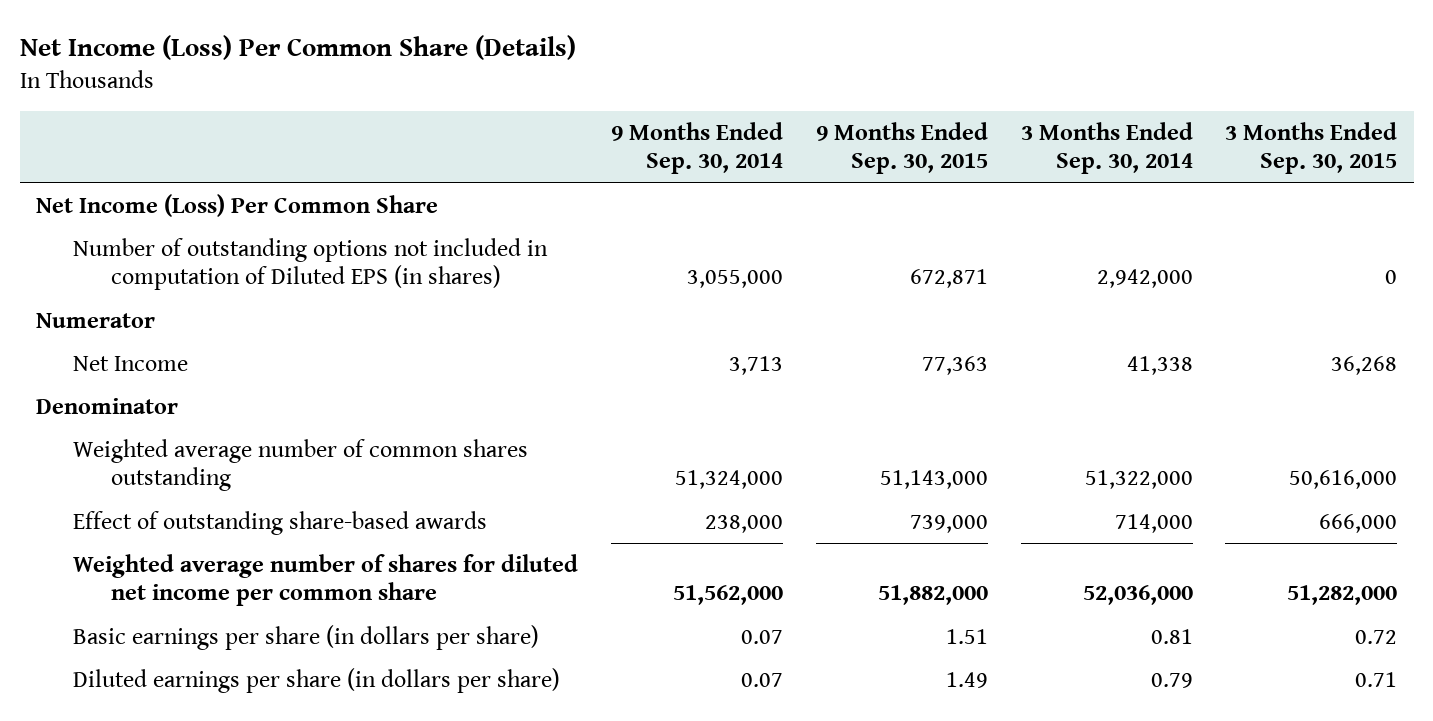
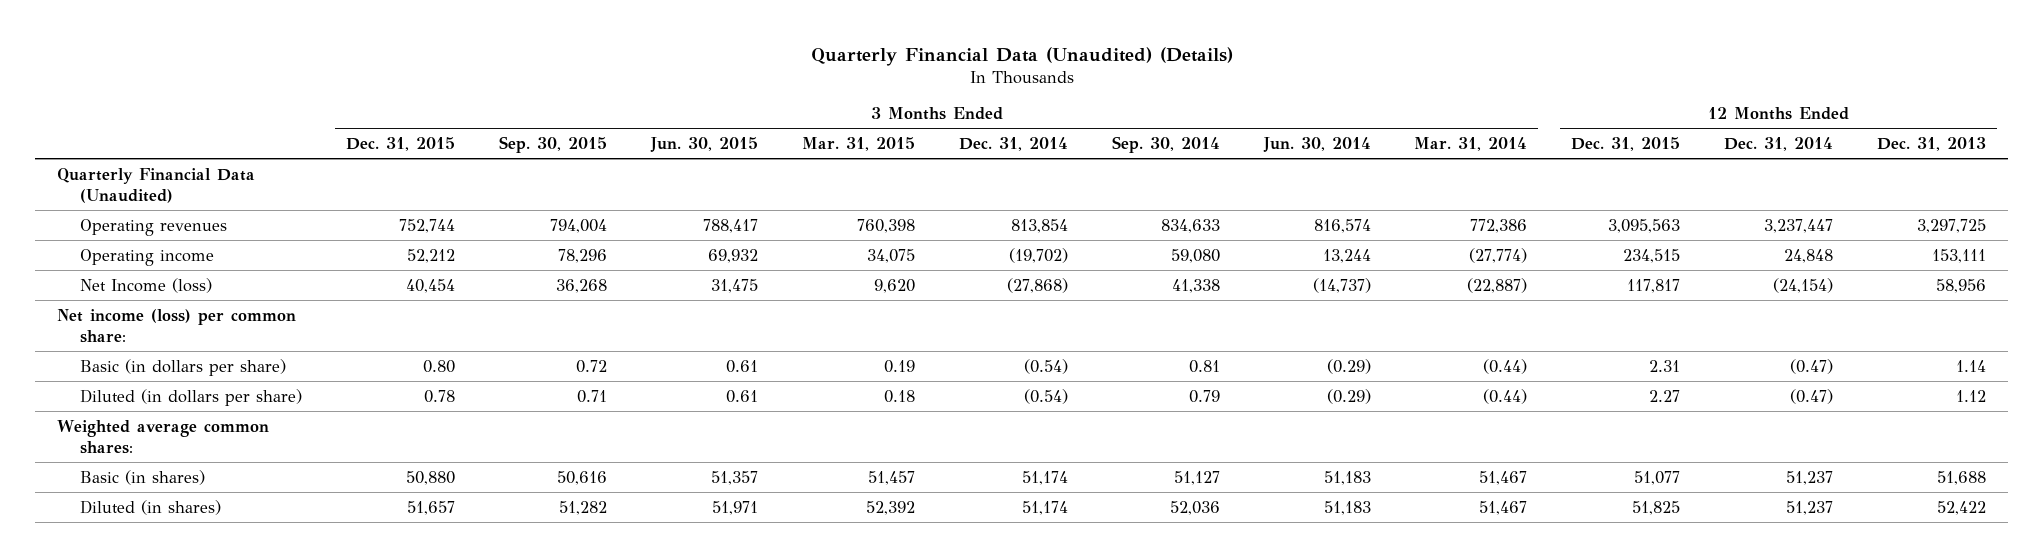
- Net Income (Loss) Per Common Share (Details)
+ Quarterly Financial Data (Unaudited) (Details)
- | 9 Months Ended Sep. 30, 2014 | 9 Months Ended Sep. 30, 2015 | 3 Months Ended Sep. 30, 2014 | 3 Months Ended Sep. 30, 2015
+ | 3 Months Ended Dec. 31, 2015 | 3 Months Ended Sep. 30, 2015 | 3 Months Ended Jun. 30, 2015 | 3 Months Ended Mar. 31, 2015 | 3 Months Ended Dec. 31, 2014 | 3 Months Ended Sep. 30, 2014 | 3 Months Ended Jun. 30, 2014 | 3 Months Ended Mar. 31, 2014 | 12 Months Ended Dec. 31, 2015 | 12 Months Ended Dec. 31, 2014 | 12 Months Ended Dec. 31, 2013
- Net Income (Loss) Per Common Share
- Number of outstanding options not included in computation of Diluted EPS (in shares) | 3,055,000 | 672,871 | 2,942,000 | 0
- Numerator
- Net Income | 3,713 | 77,363 | 41,338 | 36,268
- Denominator
- Weighted average number of common shares outstanding | 51,324,000 | 51,143,000 | 51,322,000 | 50,616,000
- Effect of outstanding share-based awards | 238,000 | 739,000 | 714,000 | 666,000
- Weighted average number of shares for diluted net income per common share | 51,562,000 | 51,882,000 | 52,036,000 | 51,282,000
- Basic earnings per share (in dollars per share) | 0.07 | 1.51 | 0.81 | 0.72
- Diluted earnings per share (in dollars per share) | 0.07 | 1.49 | 0.79 | 0.71
+ Quarterly Financial Data (Unaudited)
+ Operating revenues | 752,744 | 794,004 | 788,417 | 760,398 | 813,854 | 834,633 | 816,574 | 772,386 | 3,095,563 | 3,237,447 | 3,297,725
+ Operating income | 52,212 | 78,296 | 69,932 | 34,075 | (19,702) | 59,080 | 13,244 | (27,774) | 234,515 | 24,848 | 153,111
+ Net Income (loss) | 40,454 | 36,268 | 31,475 | 9,620 | (27,868) | 41,338 | (14,737) | (22,887) | 117,817 | (24,154) | 58,956
+ Net income (loss) per common share:
+ Basic (in dollars per share) | 0.80 | 0.72 | 0.61 | 0.19 | (0.54) | 0.81 | (0.29) | (0.44) | 2.31 | (0.47) | 1.14
+ Diluted (in dollars per share) | 0.78 | 0.71 | 0.61 | 0.18 | (0.54) | 0.79 | (0.29) | (0.44) | 2.27 | (0.47) | 1.12
+ Weighted average common shares:
+ Basic (in shares) | 50,880 | 50,616 | 51,357 | 51,457 | 51,174 | 51,127 | 51,183 | 51,467 | 51,077 | 51,237 | 51,688
+ Diluted (in shares) | 51,657 | 51,282 | 51,971 | 52,392 | 51,174 | 52,036 | 51,183 | 51,467 | 51,825 | 51,237 | 52,422

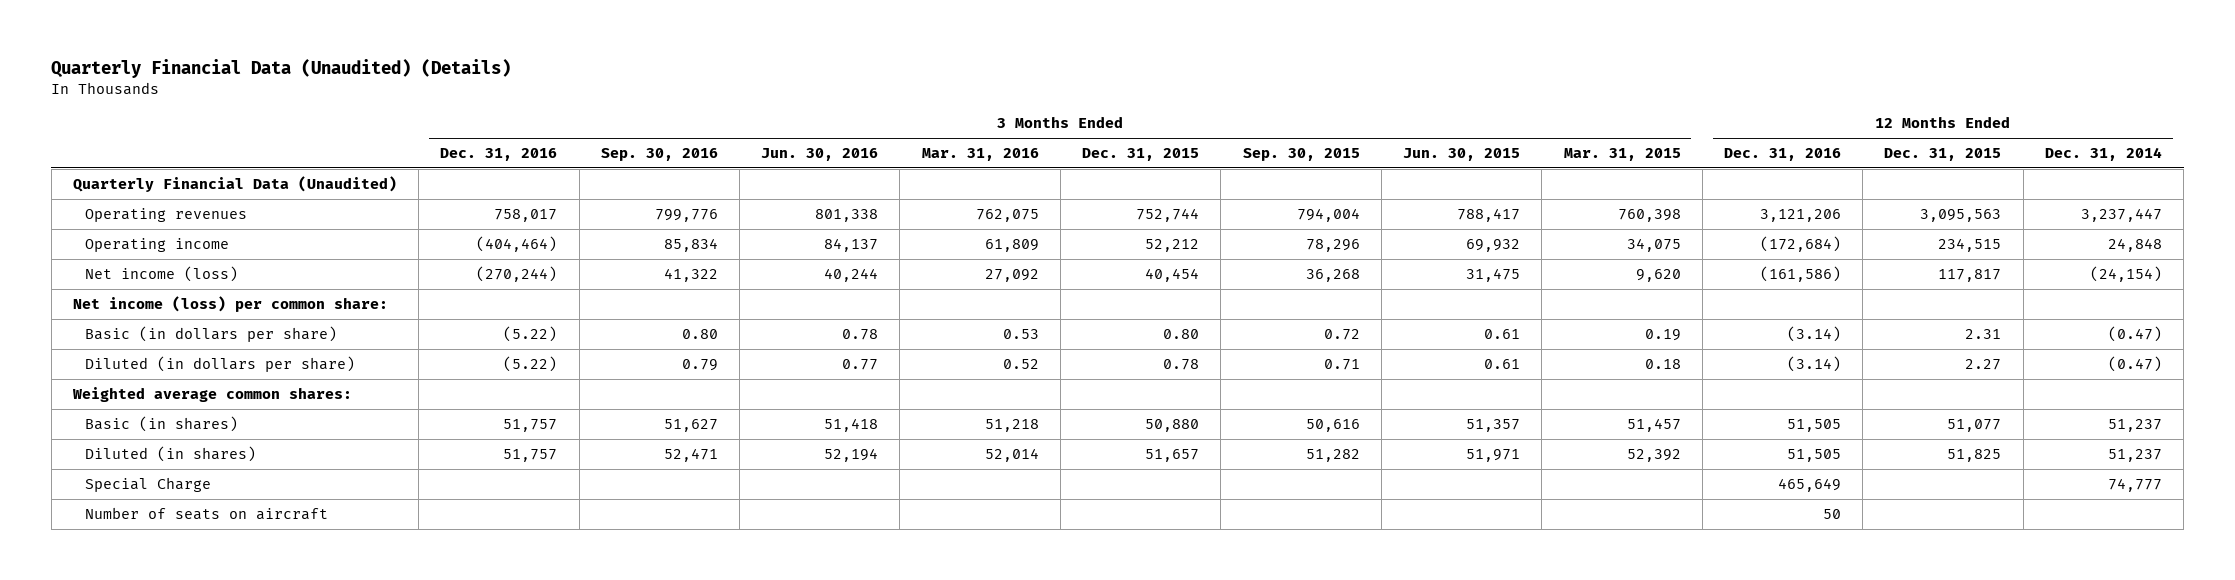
- | 3 Months Ended Dec. 31, 2015 | 3 Months Ended Sep. 30, 2015 | 3 Months Ended Jun. 30, 2015 | 3 Months Ended Mar. 31, 2015 | 3 Months Ended Dec. 31, 2014 | 3 Months Ended Sep. 30, 2014 | 3 Months Ended Jun. 30, 2014 | 3 Months Ended Mar. 31, 2014 | 12 Months Ended Dec. 31, 2015 | 12 Months Ended Dec. 31, 2014 | 12 Months Ended Dec. 31, 2013
+ | 3 Months Ended Dec. 31, 2016 | 3 Months Ended Sep. 30, 2016 | 3 Months Ended Jun. 30, 2016 | 3 Months Ended Mar. 31, 2016 | 3 Months Ended Dec. 31, 2015 | 3 Months Ended Sep. 30, 2015 | 3 Months Ended Jun. 30, 2015 | 3 Months Ended Mar. 31, 2015 | 12 Months Ended Dec. 31, 2016 | 12 Months Ended Dec. 31, 2015 | 12 Months Ended Dec. 31, 2014
- Net Income (loss) | 40,454 | 36,268 | 31,475 | 9,620 | (27,868) | 41,338 | (14,737) | (22,887) | 117,817 | (24,154) | 58,956
+ Net income (loss) | (270,244) | 41,322 | 40,244 | 27,092 | 40,454 | 36,268 | 31,475 | 9,620 | (161,586) | 117,817 | (24,154)
+ Special Charge | | | | | | | | | 465,649 | | 74,777
+ Number of seats on aircraft | | | | | | | | | 50 | |

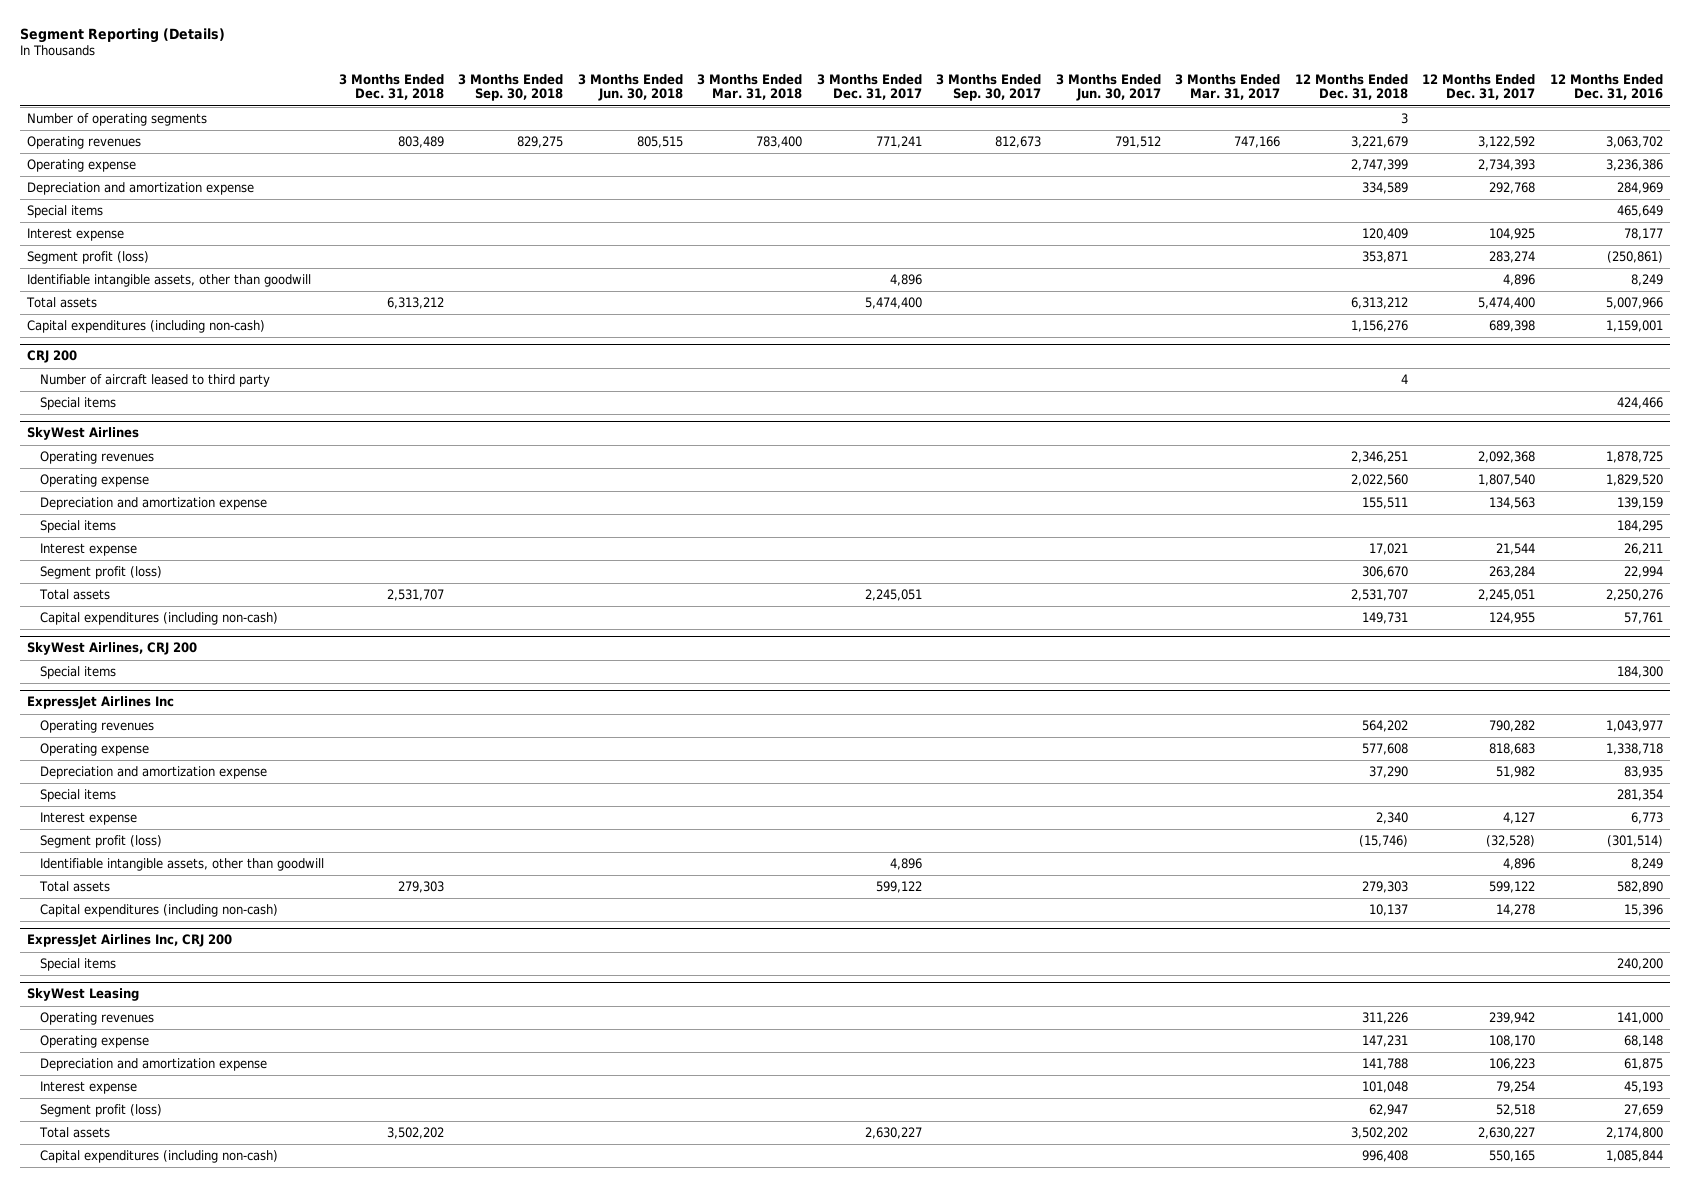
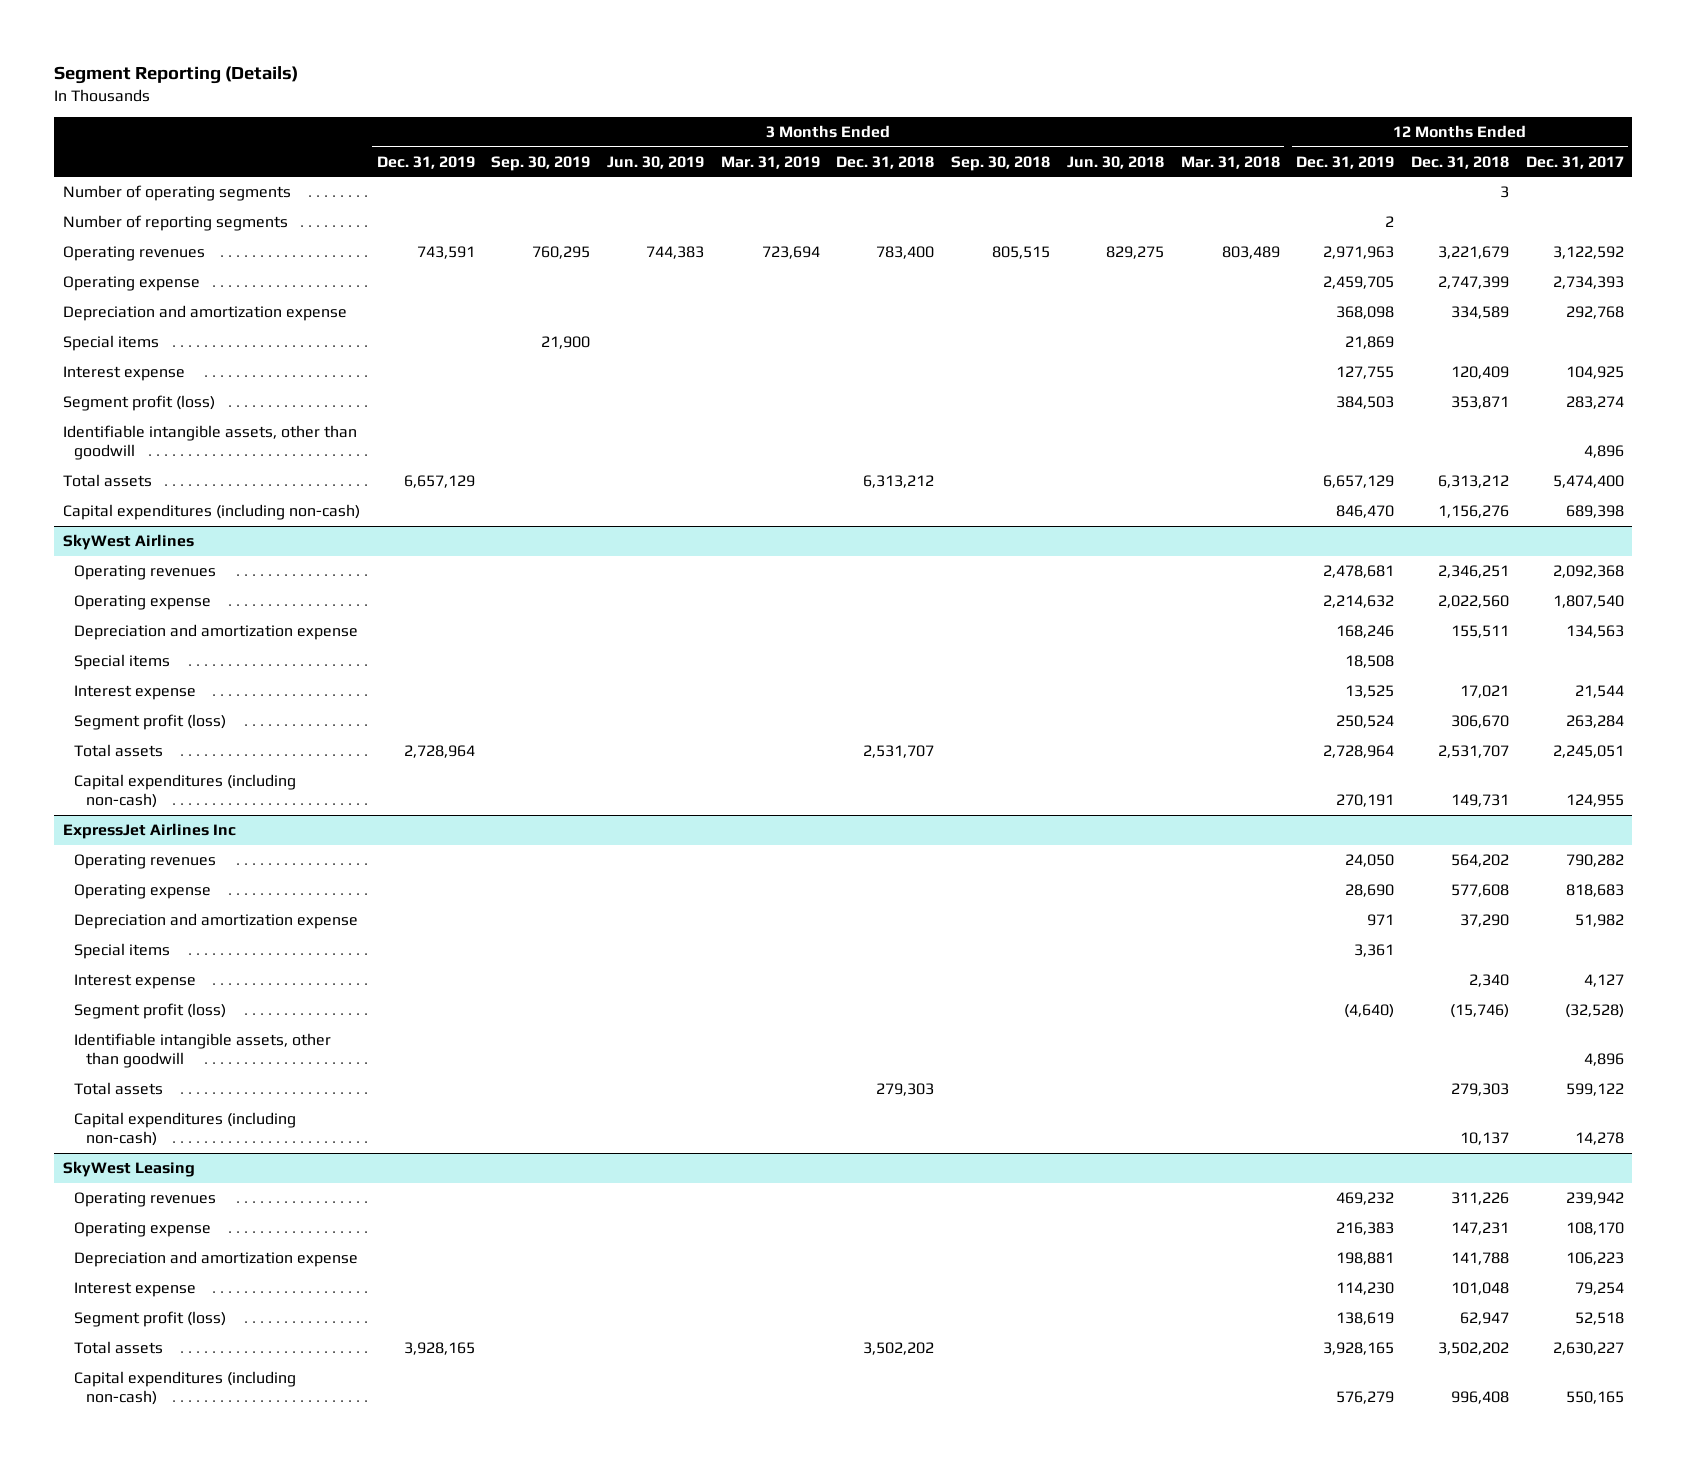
- | 3 Months Ended Dec. 31, 2018 | 3 Months Ended Sep. 30, 2018 | 3 Months Ended Jun. 30, 2018 | 3 Months Ended Mar. 31, 2018 | 3 Months Ended Dec. 31, 2017 | 3 Months Ended Sep. 30, 2017 | 3 Months Ended Jun. 30, 2017 | 3 Months Ended Mar. 31, 2017 | 12 Months Ended Dec. 31, 2018 | 12 Months Ended Dec. 31, 2017 | 12 Months Ended Dec. 31, 2016
+ | 3 Months Ended Dec. 31, 2019 | 3 Months Ended Sep. 30, 2019 | 3 Months Ended Jun. 30, 2019 | 3 Months Ended Mar. 31, 2019 | 3 Months Ended Dec. 31, 2018 | 3 Months Ended Sep. 30, 2018 | 3 Months Ended Jun. 30, 2018 | 3 Months Ended Mar. 31, 2018 | 12 Months Ended Dec. 31, 2019 | 12 Months Ended Dec. 31, 2018 | 12 Months Ended Dec. 31, 2017
- Operating revenues | 803,489 | 829,275 | 805,515 | 783,400 | 771,241 | 812,673 | 791,512 | 747,166 | 3,221,679 | 3,122,592 | 3,063,702
+ Number of reporting segments | | | | | | | | | 2 | |
+ Operating revenues | 743,591 | 760,295 | 744,383 | 723,694 | 783,400 | 805,515 | 829,275 | 803,489 | 2,971,963 | 3,221,679 | 3,122,592
- CRJ 200
- Number of aircraft leased to third party | | | | | | | | | 4 | |
- Special items | | | | | | | | | | | 424,466
- SkyWest Airlines, CRJ 200
- Special items | | | | | | | | | | | 184,300
- ExpressJet Airlines Inc, CRJ 200
- Special items | | | | | | | | | | | 240,200

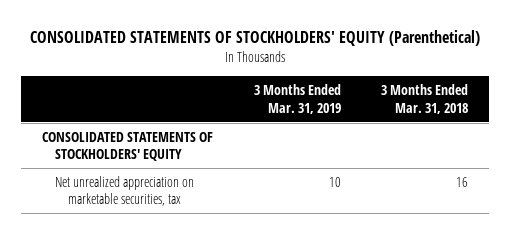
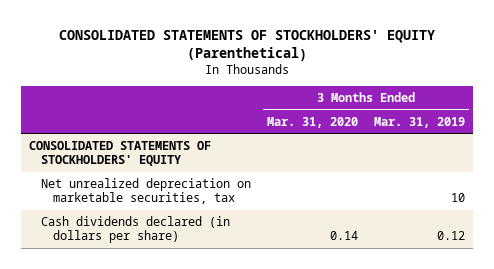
- | 3 Months Ended Mar. 31, 2019 | 3 Months Ended Mar. 31, 2018
+ | 3 Months Ended Mar. 31, 2020 | 3 Months Ended Mar. 31, 2019
- Net unrealized appreciation on marketable securities, tax | 10 | 16
+ Net unrealized depreciation on marketable securities, tax | | 10
+ Cash dividends declared (in dollars per share) | 0.14 | 0.12

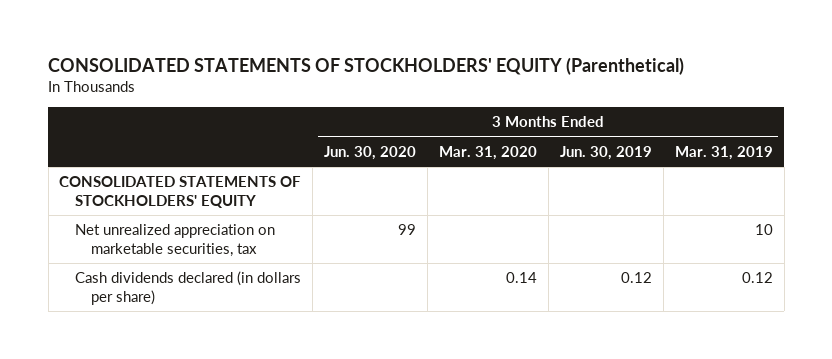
- | 3 Months Ended Mar. 31, 2020 | 3 Months Ended Mar. 31, 2019
+ | 3 Months Ended Jun. 30, 2020 | 3 Months Ended Mar. 31, 2020 | 3 Months Ended Jun. 30, 2019 | 3 Months Ended Mar. 31, 2019
- Net unrealized depreciation on marketable securities, tax | | 10
+ Net unrealized appreciation on marketable securities, tax | 99 | | | 10

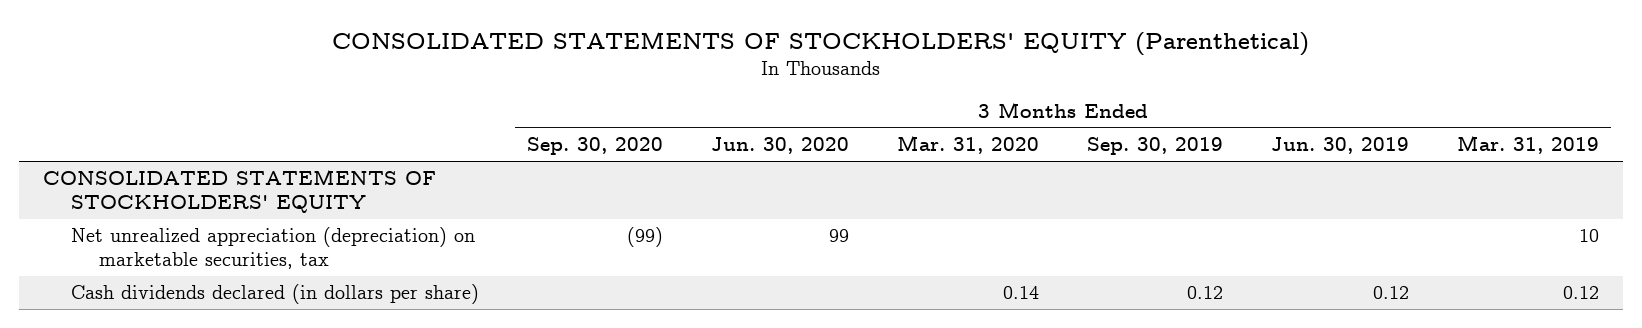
- | 3 Months Ended Jun. 30, 2020 | 3 Months Ended Mar. 31, 2020 | 3 Months Ended Jun. 30, 2019 | 3 Months Ended Mar. 31, 2019
+ | 3 Months Ended Sep. 30, 2020 | 3 Months Ended Jun. 30, 2020 | 3 Months Ended Mar. 31, 2020 | 3 Months Ended Sep. 30, 2019 | 3 Months Ended Jun. 30, 2019 | 3 Months Ended Mar. 31, 2019
- Net unrealized appreciation on marketable securities, tax | 99 | | | 10
+ Net unrealized appreciation (depreciation) on marketable securities, tax | (99) | 99 | | | | 10

